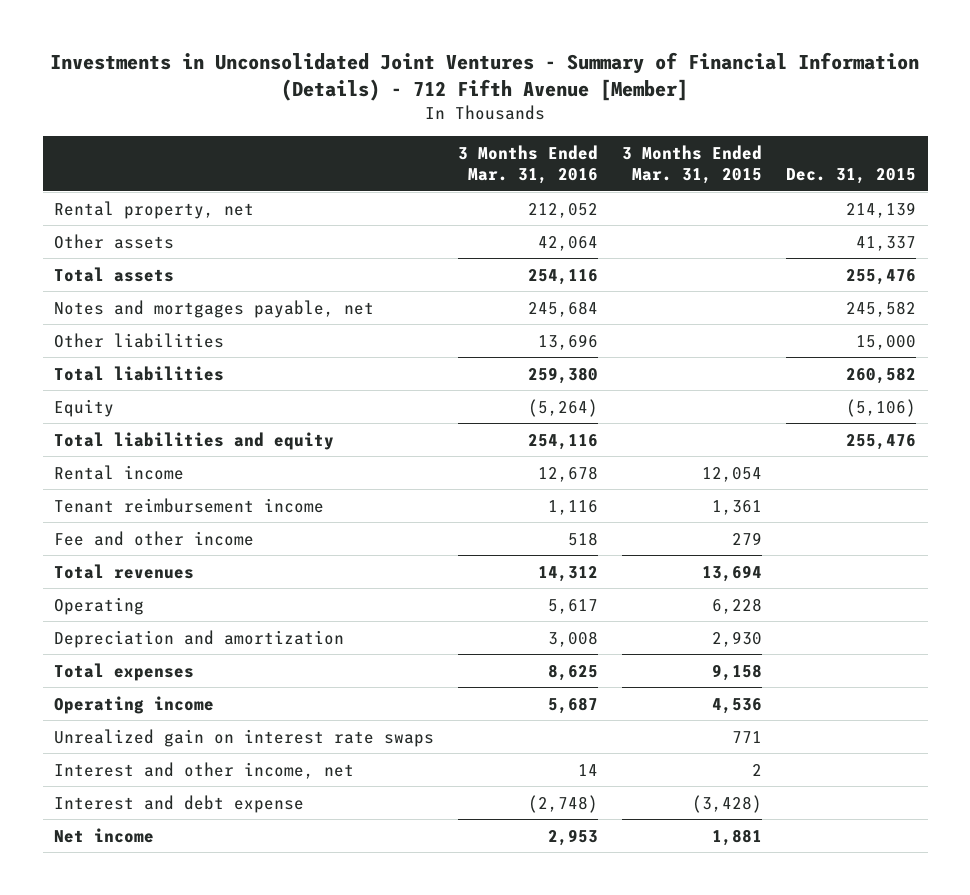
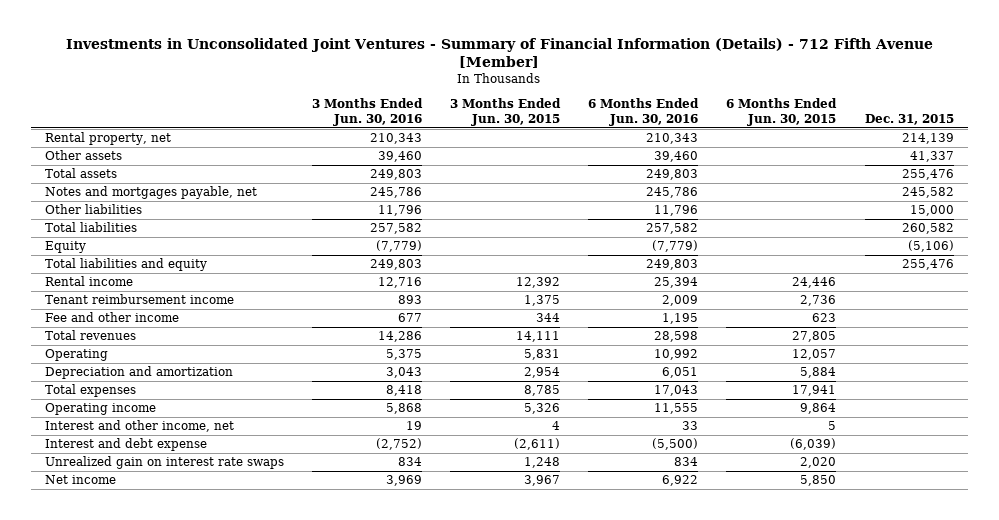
- | 3 Months Ended Mar. 31, 2016 | 3 Months Ended Mar. 31, 2015 | Dec. 31, 2015
+ | 3 Months Ended Jun. 30, 2016 | 3 Months Ended Jun. 30, 2015 | 6 Months Ended Jun. 30, 2016 | 6 Months Ended Jun. 30, 2015 | Dec. 31, 2015
moved down: Unrealized gain on interest rate swaps | 834 | 1,248 | 834 | 2,020 |

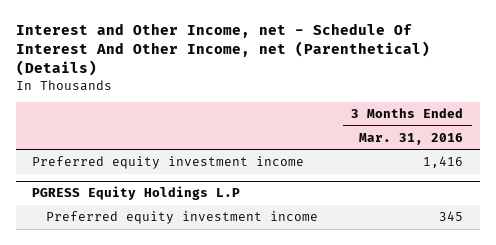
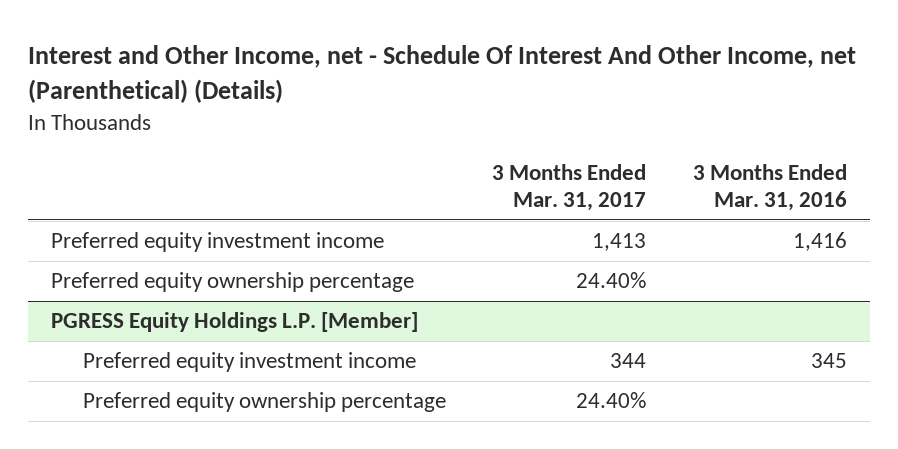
- | 3 Months Ended Mar. 31, 2016
+ | 3 Months Ended Mar. 31, 2017 | 3 Months Ended Mar. 31, 2016
- PGRESS Equity Holdings L.P
+ Preferred equity ownership percentage | 24.40% |
+ PGRESS Equity Holdings L.P. [Member]
+ Preferred equity ownership percentage | 24.40% |

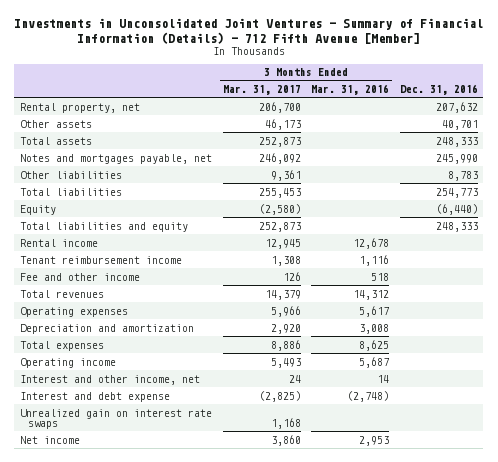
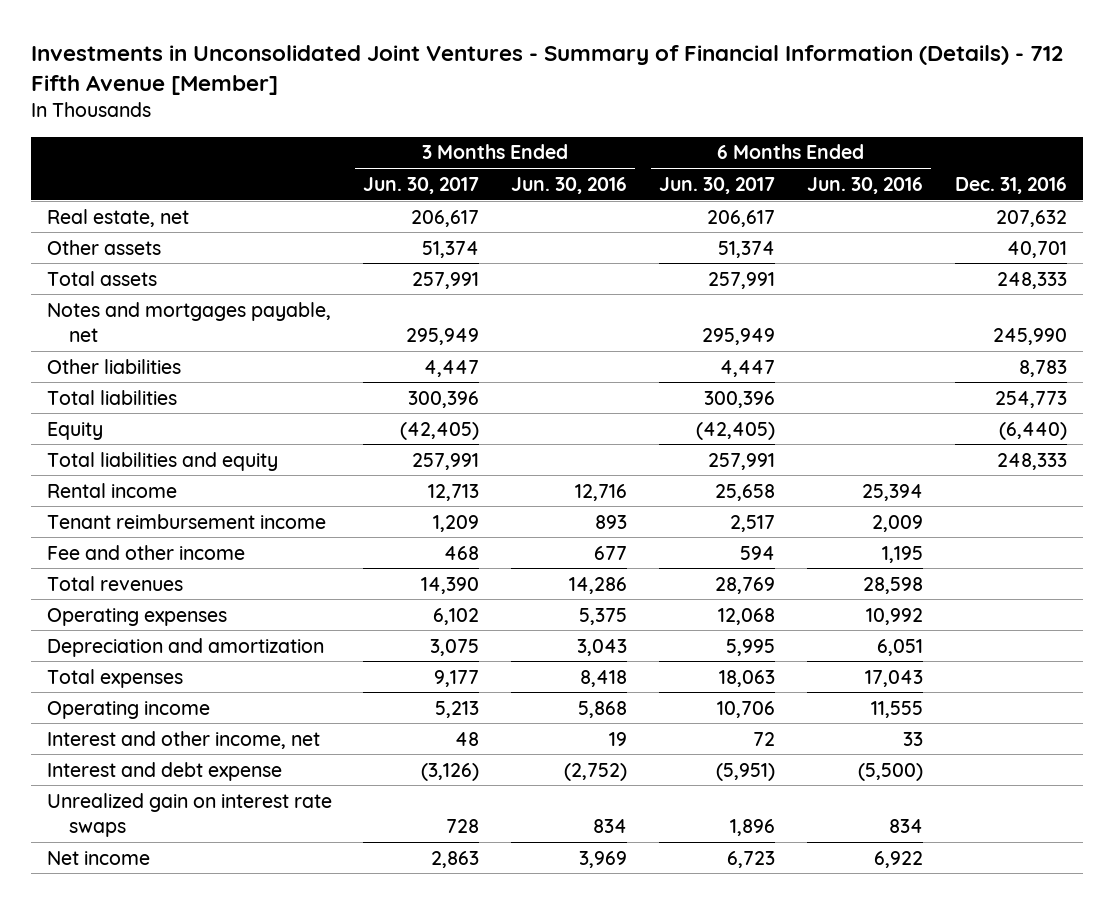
- | 3 Months Ended Mar. 31, 2017 | 3 Months Ended Mar. 31, 2016 | Dec. 31, 2016
+ | 3 Months Ended Jun. 30, 2017 | 3 Months Ended Jun. 30, 2016 | 6 Months Ended Jun. 30, 2017 | 6 Months Ended Jun. 30, 2016 | Dec. 31, 2016
- Rental property, net | 206,700 | | 207,632
+ Real estate, net | 206,617 | | 206,617 | | 207,632

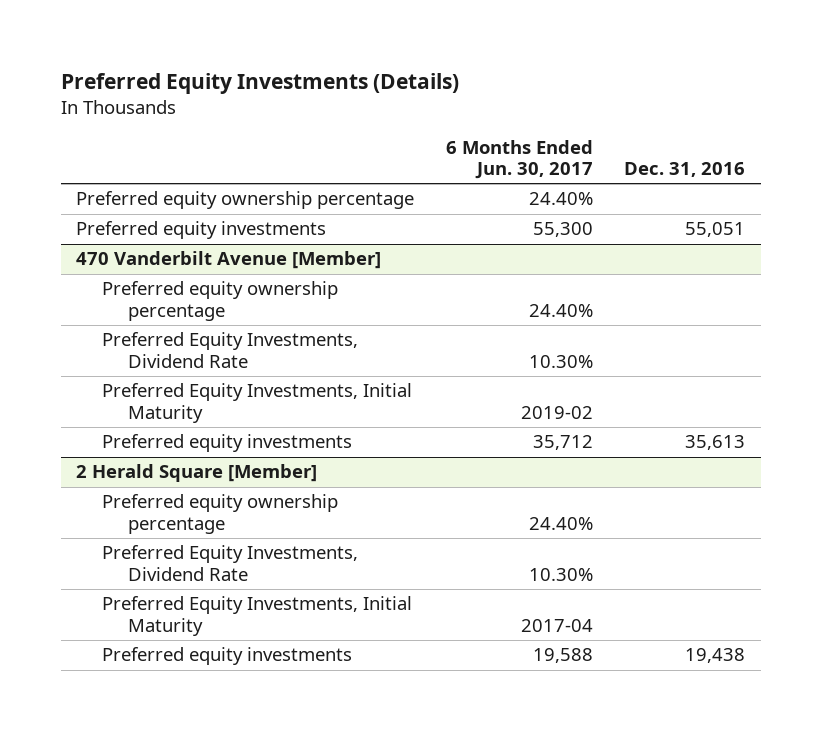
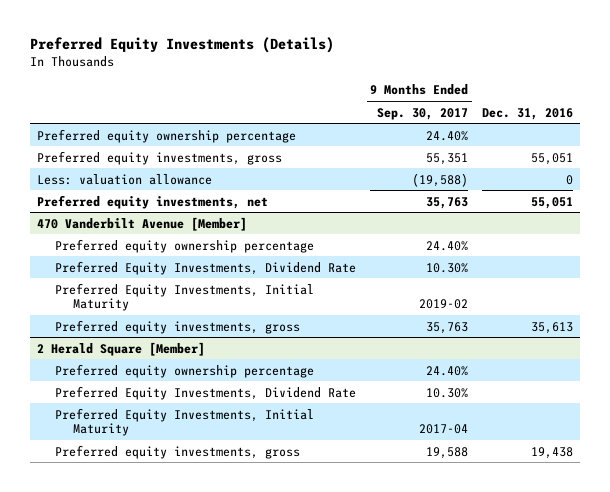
- | 6 Months Ended Jun. 30, 2017 | Dec. 31, 2016
+ | 9 Months Ended Sep. 30, 2017 | Dec. 31, 2016
- Preferred equity investments | 55,300 | 55,051
+ Preferred equity investments, gross | 55,351 | 55,051
+ Less: valuation allowance | (19,588) | 0
+ Preferred equity investments, net | 35,763 | 55,051
@ 470 Vanderbilt Avenue [Member]
- Preferred equity investments | 35,712 | 35,613
+ Preferred equity investments, gross | 35,763 | 35,613
@ 2 Herald Square [Member]
- Preferred equity investments | 19,588 | 19,438
+ Preferred equity investments, gross | 19,588 | 19,438

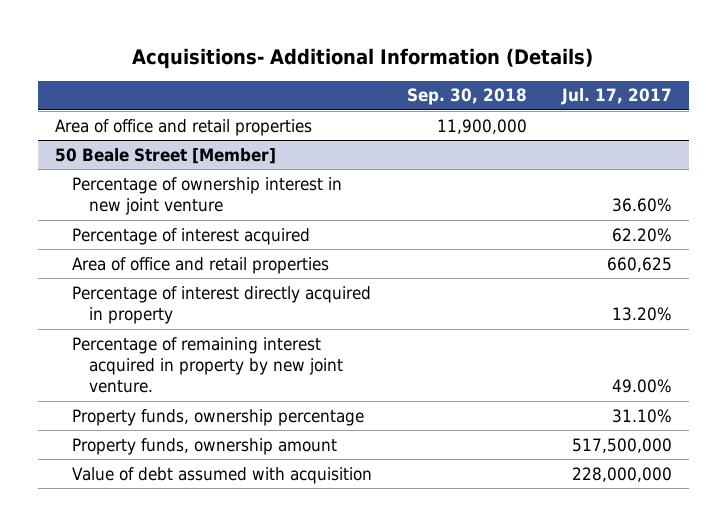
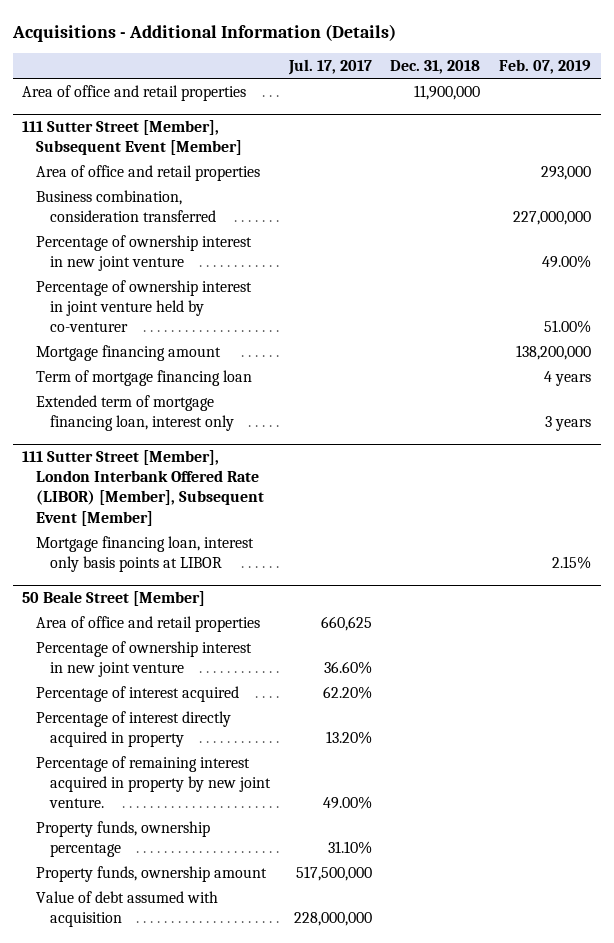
- Acquisitions- Additional Information (Details)
+ Acquisitions - Additional Information (Details)
- | Sep. 30, 2018 | Jul. 17, 2017
+ | Jul. 17, 2017 | Dec. 31, 2018 | Feb. 07, 2019
+ 111 Sutter Street [Member], Subsequent Event [Member]
+ Area of office and retail properties | | | 293,000
+ Business combination, consideration transferred | | | 227,000,000
+ Percentage of ownership interest in new joint venture | | | 49.00%
+ Percentage of ownership interest in joint venture held by co-venturer | | | 51.00%
+ Mortgage financing amount | | | 138,200,000
+ Term of mortgage financing loan | | | 4 years
+ Extended term of mortgage financing loan, interest only | | | 3 years
+ 111 Sutter Street [Member], London Interbank Offered Rate (LIBOR) [Member], Subsequent Event [Member]
+ Mortgage financing loan, interest only basis points at LIBOR | | | 2.15%
@ 50 Beale Street [Member]
moved up: Area of office and retail properties | 660,625 | |

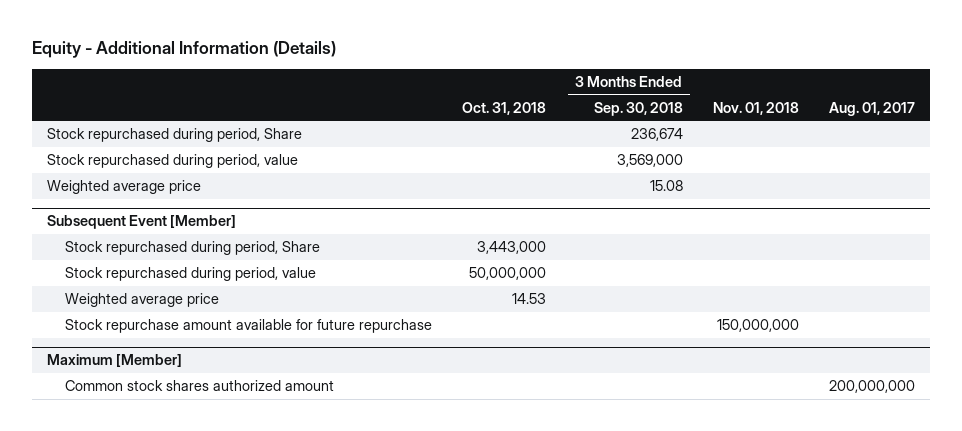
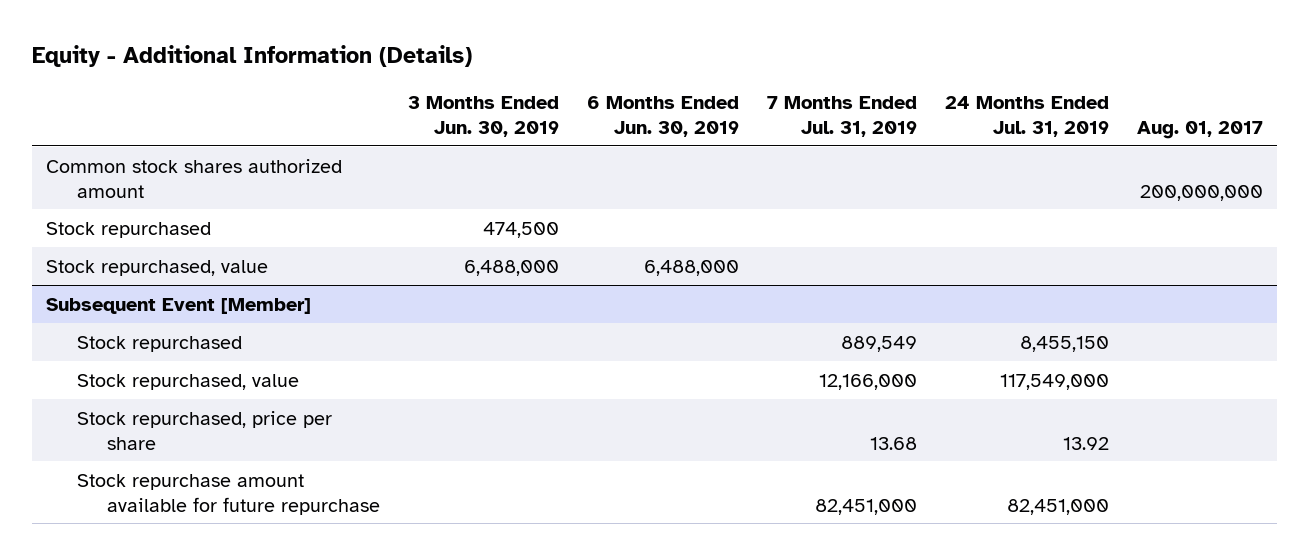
- | Oct. 31, 2018 | 3 Months Ended Sep. 30, 2018 | Nov. 01, 2018 | Aug. 01, 2017
+ | 3 Months Ended Jun. 30, 2019 | 6 Months Ended Jun. 30, 2019 | 7 Months Ended Jul. 31, 2019 | 24 Months Ended Jul. 31, 2019 | Aug. 01, 2017
- Stock repurchased during period, Share | | 236,674 | |
- Stock repurchased during period, value | | 3,569,000 | |
- Weighted average price | | 15.08 | |
+ Common stock shares authorized amount | | | | | 200,000,000
+ Stock repurchased | 474,500 | | | |
+ Stock repurchased, value | 6,488,000 | 6,488,000 | | |
@ Subsequent Event [Member]
- Stock repurchased during period, Share | 3,443,000 | | |
- Stock repurchased during period, value | 50,000,000 | | |
- Weighted average price | 14.53 | | |
+ Stock repurchased | | | 889,549 | 8,455,150 |
+ Stock repurchased, value | | | 12,166,000 | 117,549,000 |
+ Stock repurchased, price per share | | | 13.68 | 13.92 |
- Maximum [Member]
- Common stock shares authorized amount | | | | 200,000,000

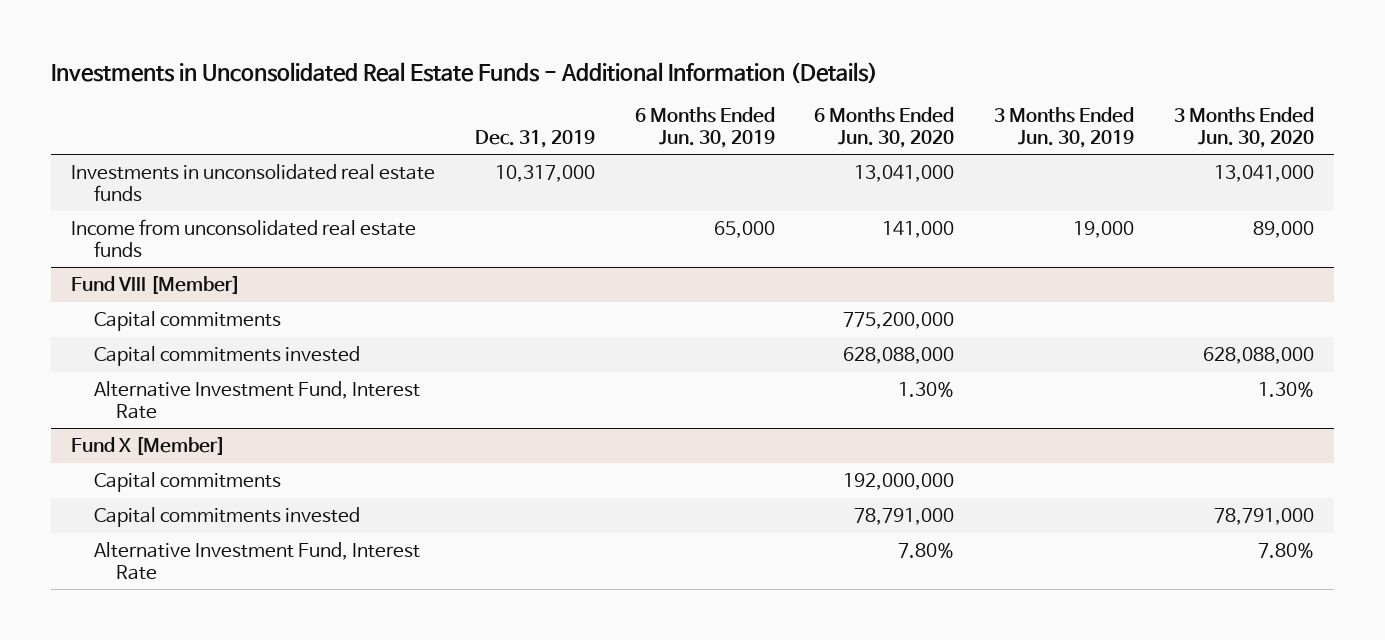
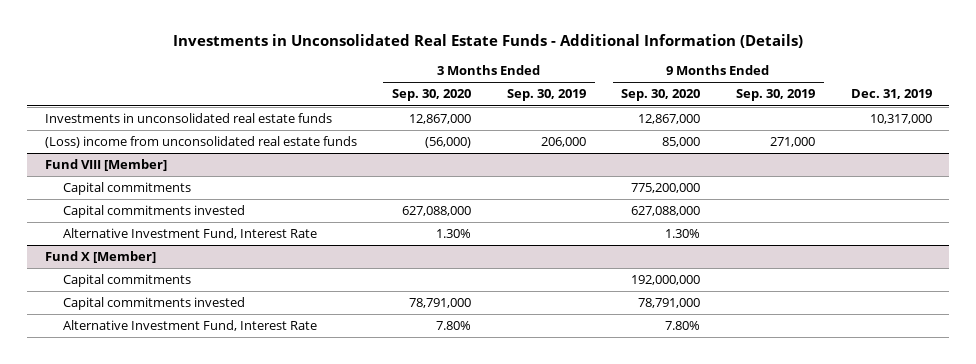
- | Dec. 31, 2019 | 6 Months Ended Jun. 30, 2019 | 6 Months Ended Jun. 30, 2020 | 3 Months Ended Jun. 30, 2019 | 3 Months Ended Jun. 30, 2020
+ | 3 Months Ended Sep. 30, 2020 | 3 Months Ended Sep. 30, 2019 | 9 Months Ended Sep. 30, 2020 | 9 Months Ended Sep. 30, 2019 | Dec. 31, 2019
- Income from unconsolidated real estate funds | | 65,000 | 141,000 | 19,000 | 89,000
+ (Loss) income from unconsolidated real estate funds | (56,000) | 206,000 | 85,000 | 271,000 |

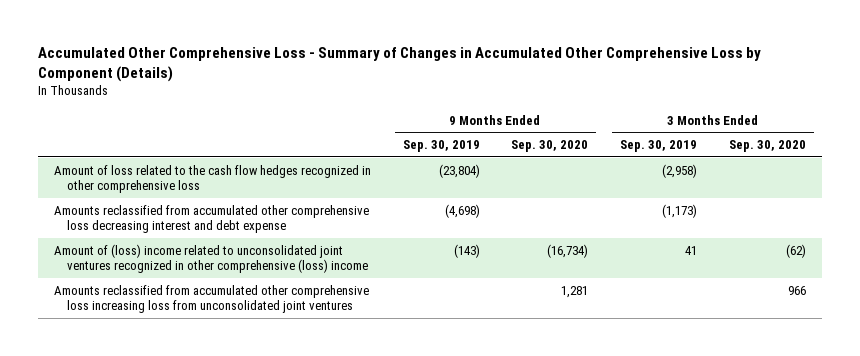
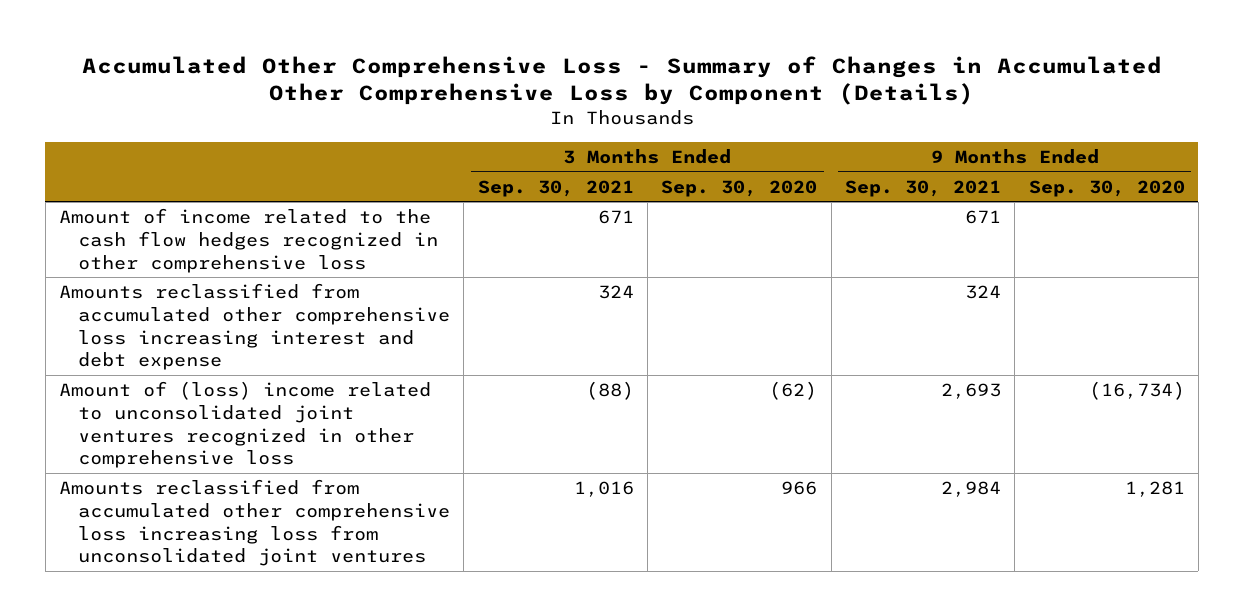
- | 9 Months Ended Sep. 30, 2019 | 9 Months Ended Sep. 30, 2020 | 3 Months Ended Sep. 30, 2019 | 3 Months Ended Sep. 30, 2020
+ | 3 Months Ended Sep. 30, 2021 | 3 Months Ended Sep. 30, 2020 | 9 Months Ended Sep. 30, 2021 | 9 Months Ended Sep. 30, 2020
- Amount of loss related to the cash flow hedges recognized in other comprehensive loss | (23,804) | | (2,958) |
- Amounts reclassified from accumulated other comprehensive loss decreasing interest and debt expense | (4,698) | | (1,173) |
- Amount of (loss) income related to unconsolidated joint ventures recognized in other comprehensive (loss) income | (143) | (16,734) | 41 | (62)
+ Amount of income related to the cash flow hedges recognized in other comprehensive loss | 671 | | 671 |
+ Amounts reclassified from accumulated other comprehensive loss increasing interest and debt expense | 324 | | 324 |
+ Amount of (loss) income related to unconsolidated joint ventures recognized in other comprehensive loss | (88) | (62) | 2,693 | (16,734)

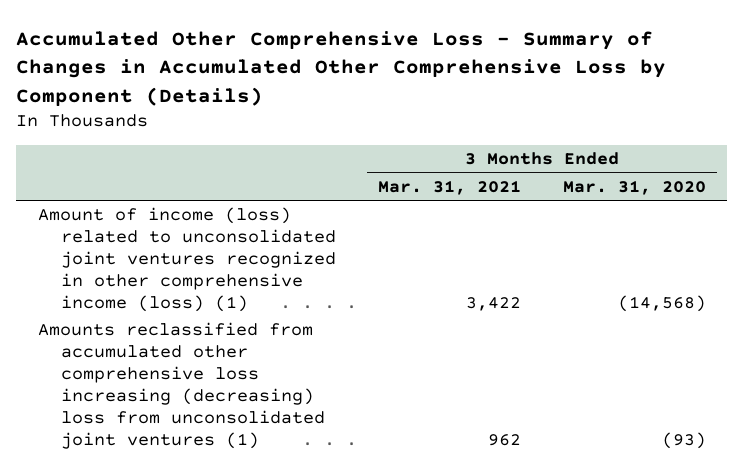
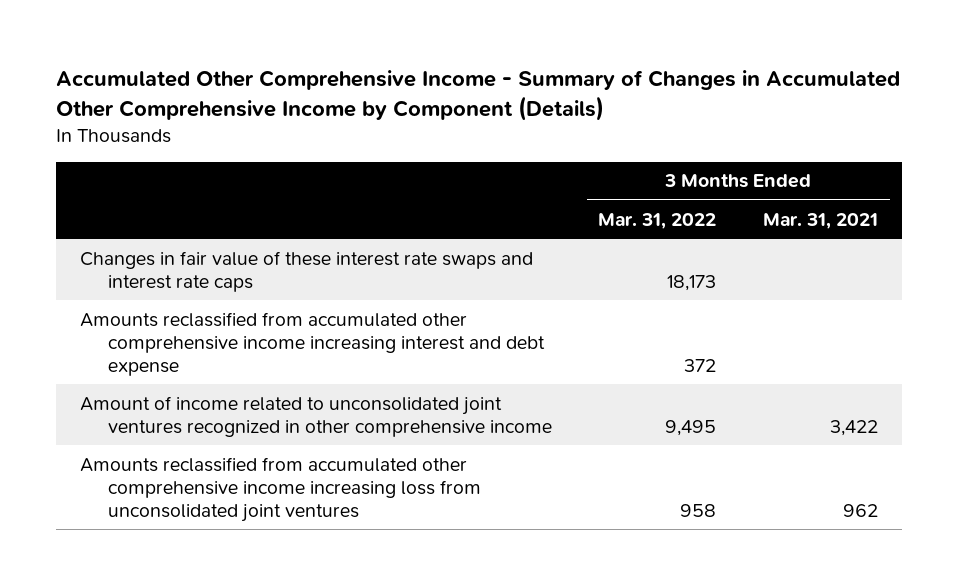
- Accumulated Other Comprehensive Loss - Summary of Changes in Accumulated Other Comprehensive Loss by Component (Details)
+ Accumulated Other Comprehensive Income - Summary of Changes in Accumulated Other Comprehensive Income by Component (Details)
- | 3 Months Ended Mar. 31, 2021 | 3 Months Ended Mar. 31, 2020
+ | 3 Months Ended Mar. 31, 2022 | 3 Months Ended Mar. 31, 2021
- Amount of income (loss) related to unconsolidated joint ventures recognized in other comprehensive income (loss) (1) | 3,422 | (14,568)
- Amounts reclassified from accumulated other comprehensive loss increasing (decreasing) loss from unconsolidated joint ventures (1) | 962 | (93)
+ Changes in fair value of these interest rate swaps and interest rate caps | 18,173 |
+ Amounts reclassified from accumulated other comprehensive income increasing interest and debt expense | 372 |
+ Amount of income related to unconsolidated joint ventures recognized in other comprehensive income | 9,495 | 3,422
+ Amounts reclassified from accumulated other comprehensive income increasing loss from unconsolidated joint ventures | 958 | 962

